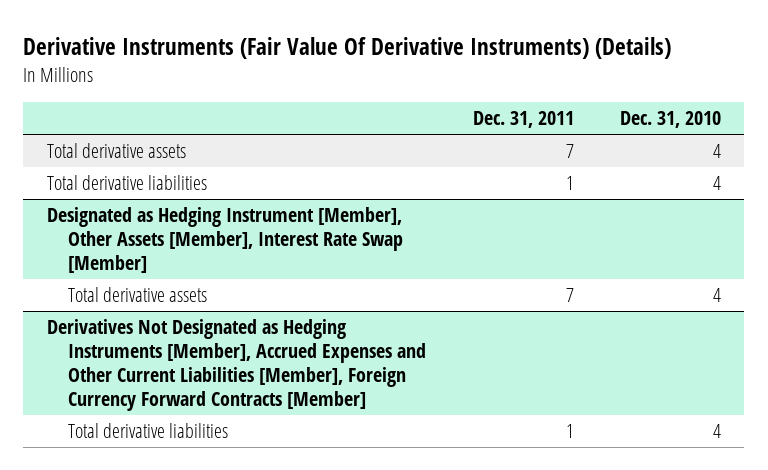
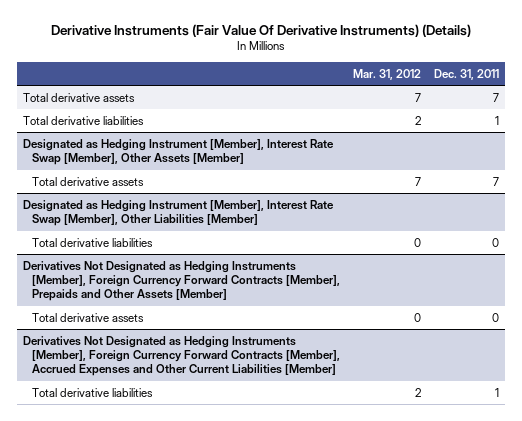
- | Dec. 31, 2011 | Dec. 31, 2010
+ | Mar. 31, 2012 | Dec. 31, 2011
- Designated as Hedging Instrument [Member], Other Assets [Member], Interest Rate Swap [Member]
+ Designated as Hedging Instrument [Member], Interest Rate Swap [Member], Other Assets [Member]
- Derivatives Not Designated as Hedging Instruments [Member], Accrued Expenses and Other Current Liabilities [Member], Foreign Currency Forward Contracts [Member]
+ Designated as Hedging Instrument [Member], Interest Rate Swap [Member], Other Liabilities [Member]
+ Total derivative liabilities | 0 | 0
+ Derivatives Not Designated as Hedging Instruments [Member], Foreign Currency Forward Contracts [Member], Prepaids and Other Assets [Member]
+ Total derivative assets | 0 | 0
+ Derivatives Not Designated as Hedging Instruments [Member], Foreign Currency Forward Contracts [Member], Accrued Expenses and Other Current Liabilities [Member]

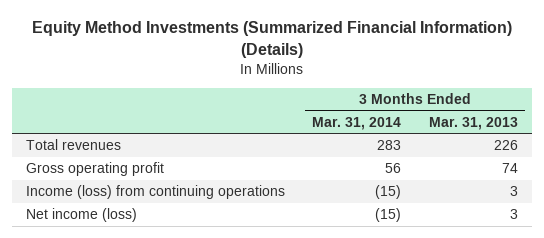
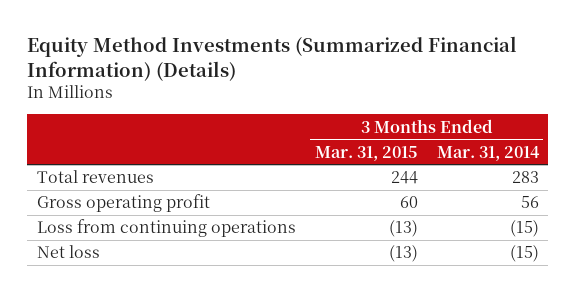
- | 3 Months Ended Mar. 31, 2014 | 3 Months Ended Mar. 31, 2013
+ | 3 Months Ended Mar. 31, 2015 | 3 Months Ended Mar. 31, 2014
- Income (loss) from continuing operations | (15) | 3
- Net income (loss) | (15) | 3
+ Loss from continuing operations | (13) | (15)
+ Net loss | (13) | (15)

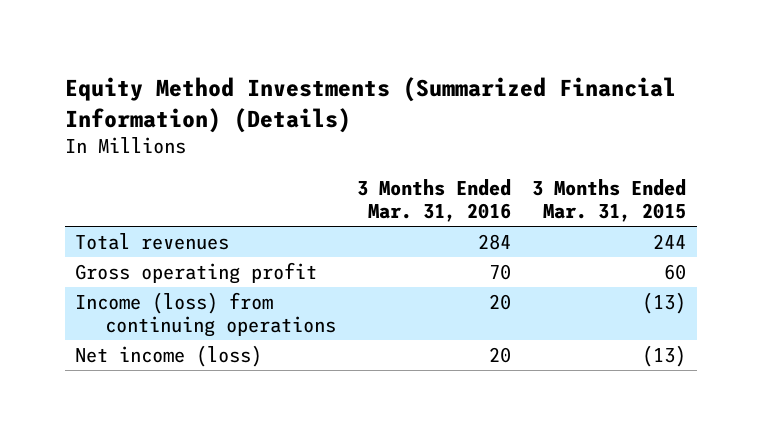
- | 3 Months Ended Mar. 31, 2015 | 3 Months Ended Mar. 31, 2014
+ | 3 Months Ended Mar. 31, 2016 | 3 Months Ended Mar. 31, 2015
- Loss from continuing operations | (13) | (15)
- Net loss | (13) | (15)
+ Income (loss) from continuing operations | 20 | (13)
+ Net income (loss) | 20 | (13)

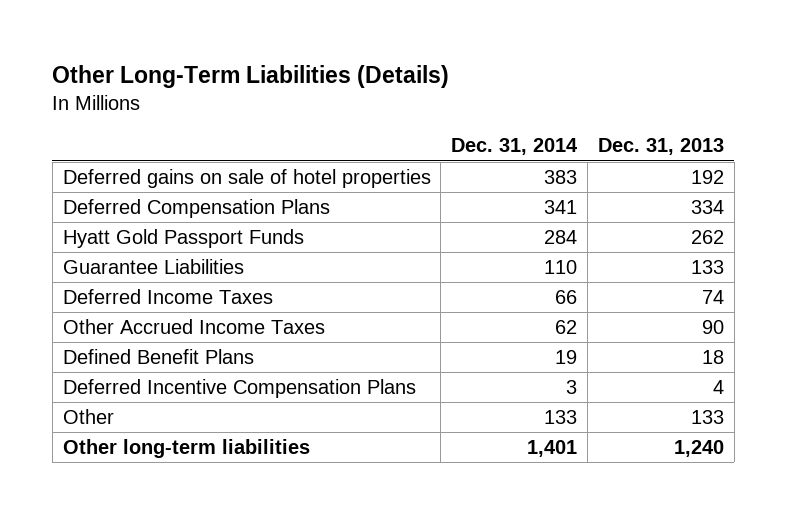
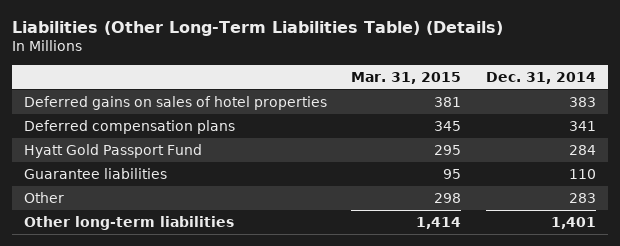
- Other Long-Term Liabilities (Details)
+ Liabilities (Other Long-Term Liabilities Table) (Details)
- | Dec. 31, 2014 | Dec. 31, 2013
+ | Mar. 31, 2015 | Dec. 31, 2014
- Deferred gains on sale of hotel properties | 383 | 192
- Deferred Compensation Plans | 341 | 334
- Hyatt Gold Passport Funds | 284 | 262
- Guarantee Liabilities | 110 | 133
- Deferred Income Taxes | 66 | 74
- Other Accrued Income Taxes | 62 | 90
- Defined Benefit Plans | 19 | 18
- Deferred Incentive Compensation Plans | 3 | 4
- Other | 133 | 133
+ Deferred gains on sales of hotel properties | 381 | 383
+ Deferred compensation plans | 345 | 341
+ Hyatt Gold Passport Fund | 295 | 284
+ Guarantee liabilities | 95 | 110
+ Other | 298 | 283

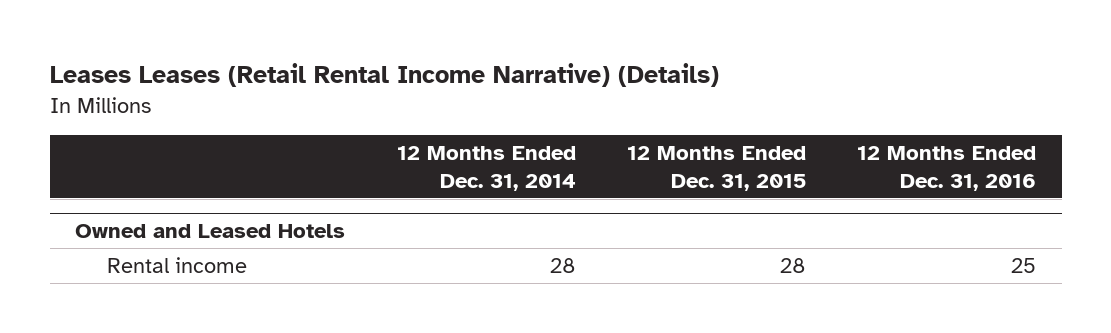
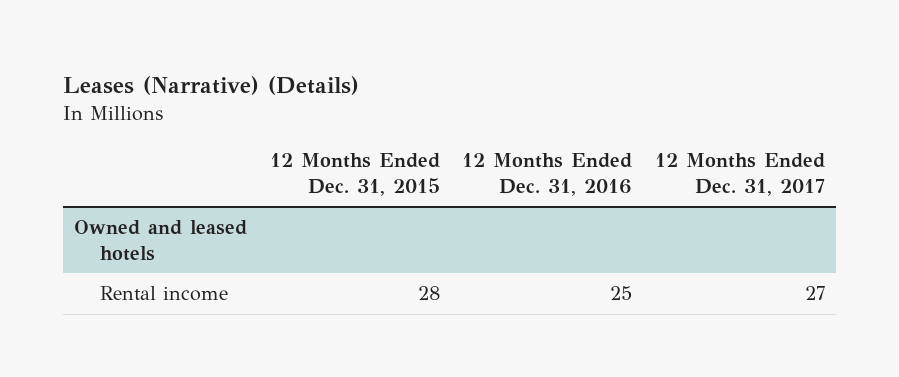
- Leases Leases (Retail Rental Income Narrative) (Details)
+ Leases (Narrative) (Details)
- | 12 Months Ended Dec. 31, 2014 | 12 Months Ended Dec. 31, 2015 | 12 Months Ended Dec. 31, 2016
+ | 12 Months Ended Dec. 31, 2015 | 12 Months Ended Dec. 31, 2016 | 12 Months Ended Dec. 31, 2017
- Owned and Leased Hotels
+ Owned and leased hotels

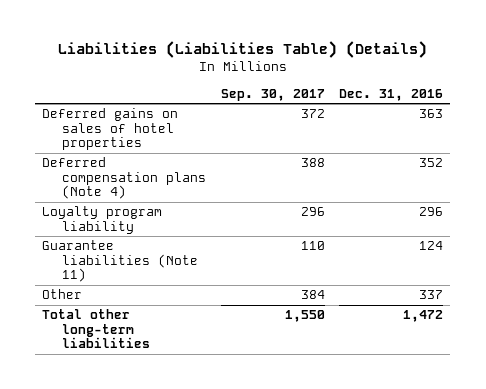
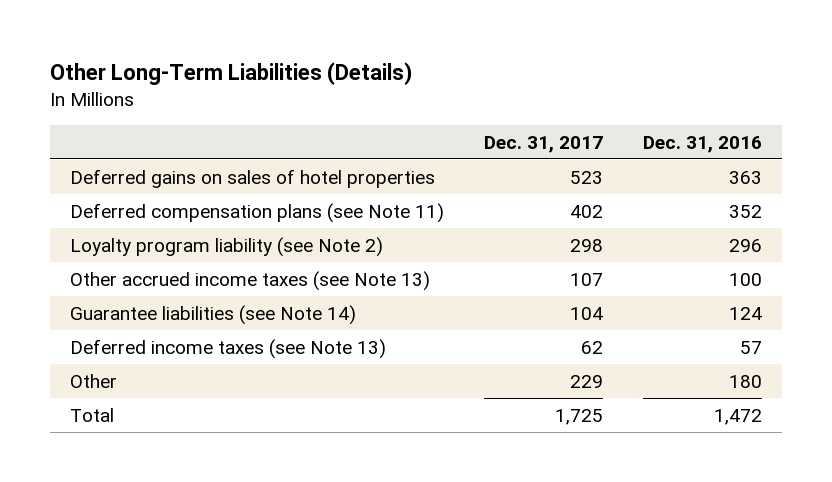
- Liabilities (Liabilities Table) (Details)
+ Other Long-Term Liabilities (Details)
- | Sep. 30, 2017 | Dec. 31, 2016
+ | Dec. 31, 2017 | Dec. 31, 2016
- Deferred compensation plans (Note 4) | 388 | 352
- Loyalty program liability | 296 | 296
- Guarantee liabilities (Note 11) | 110 | 124
- Other | 384 | 337
- Total other long-term liabilities | 1,550 | 1,472
+ Deferred compensation plans (see Note 11) | 402 | 352
+ Loyalty program liability (see Note 2) | 298 | 296
+ Other accrued income taxes (see Note 13) | 107 | 100
+ Guarantee liabilities (see Note 14) | 104 | 124
+ Deferred income taxes (see Note 13) | 62 | 57
+ Other | 229 | 180
+ Total | 1,725 | 1,472

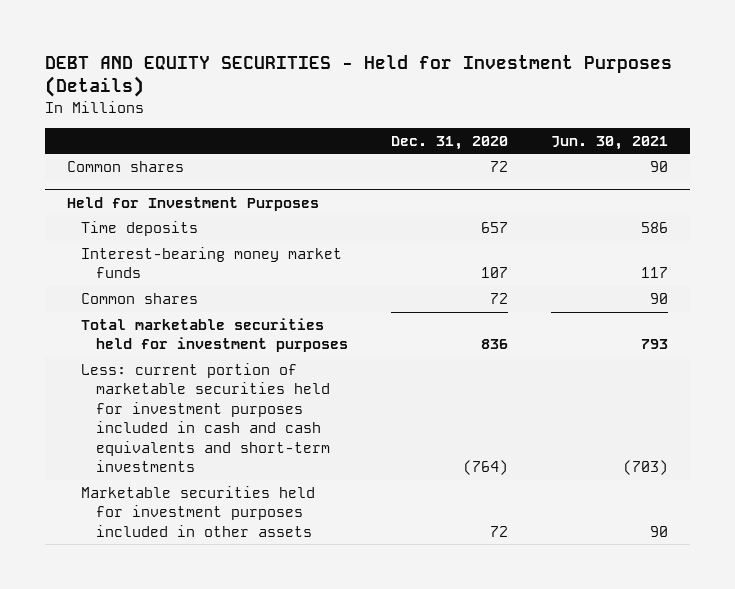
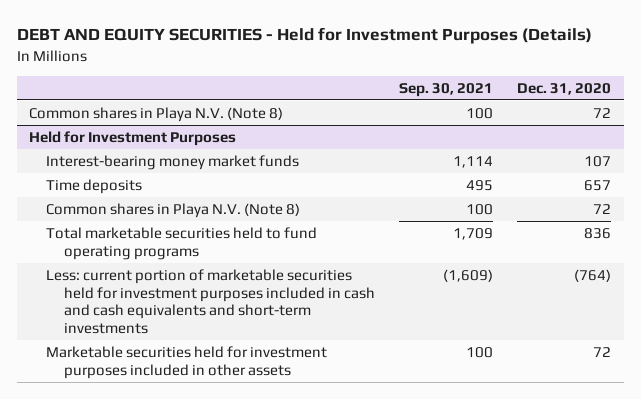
- | Dec. 31, 2020 | Jun. 30, 2021
+ | Sep. 30, 2021 | Dec. 31, 2020
- Common shares | 72 | 90
+ Common shares in Playa N.V. (Note 8) | 100 | 72
@ Held for Investment Purposes
- Common shares | 72 | 90
- Total marketable securities held for investment purposes | 836 | 793
moved down: Time deposits | 495 | 657
+ Common shares in Playa N.V. (Note 8) | 100 | 72
+ Total marketable securities held to fund operating programs | 1,709 | 836

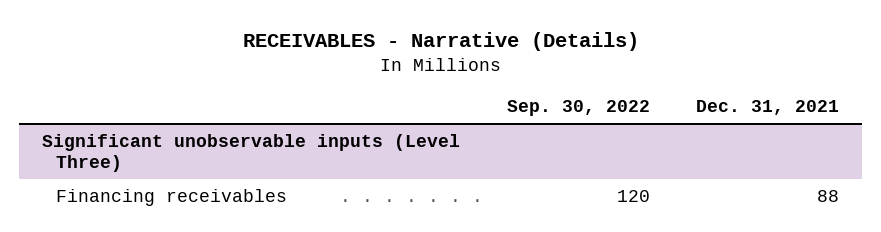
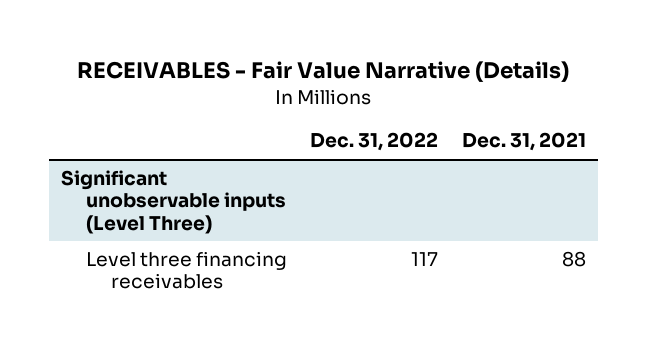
- RECEIVABLES - Narrative (Details)
+ RECEIVABLES - Fair Value Narrative (Details)
- | Sep. 30, 2022 | Dec. 31, 2021
+ | Dec. 31, 2022 | Dec. 31, 2021
@ Significant unobservable inputs (Level Three)
- Financing receivables | 120 | 88
+ Level three financing receivables | 117 | 88

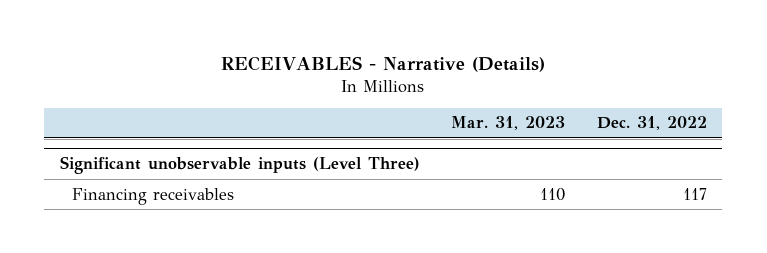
- RECEIVABLES - Fair Value Narrative (Details)
+ RECEIVABLES - Narrative (Details)
- | Dec. 31, 2022 | Dec. 31, 2021
+ | Mar. 31, 2023 | Dec. 31, 2022
@ Significant unobservable inputs (Level Three)
- Level three financing receivables | 117 | 88
+ Financing receivables | 110 | 117

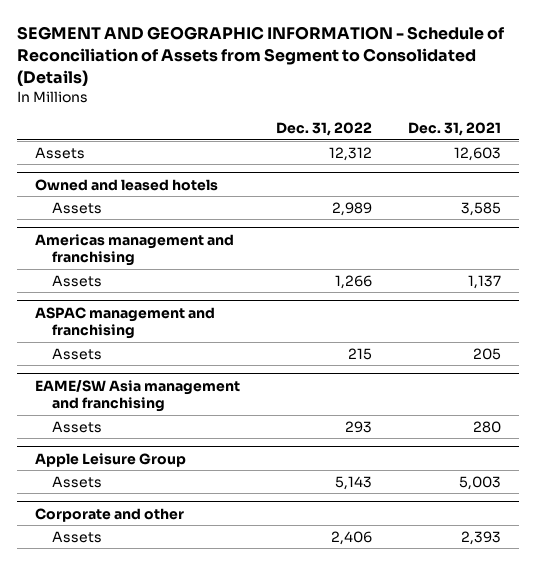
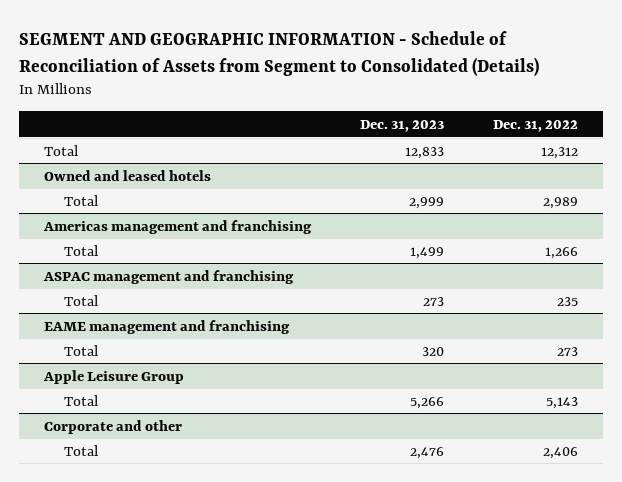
- | Dec. 31, 2022 | Dec. 31, 2021
+ | Dec. 31, 2023 | Dec. 31, 2022
- Assets | 12,312 | 12,603
+ Total | 12,833 | 12,312
@ Owned and leased hotels
- Assets | 2,989 | 3,585
+ Total | 2,999 | 2,989
@ Americas management and franchising
- Assets | 1,266 | 1,137
+ Total | 1,499 | 1,266
@ ASPAC management and franchising
- Assets | 215 | 205
- EAME/SW Asia management and franchising
- Assets | 293 | 280
@ ASPAC management and franchising
+ Total | 273 | 235
+ EAME management and franchising
+ Total | 320 | 273
@ Apple Leisure Group
- Assets | 5,143 | 5,003
+ Total | 5,266 | 5,143
@ Corporate and other
- Assets | 2,406 | 2,393
+ Total | 2,476 | 2,406

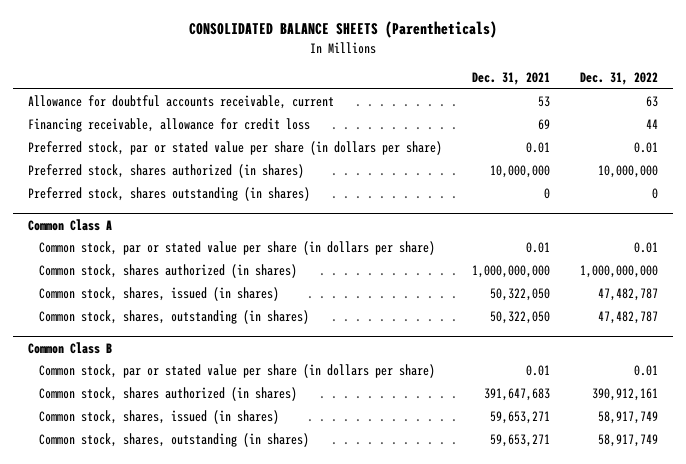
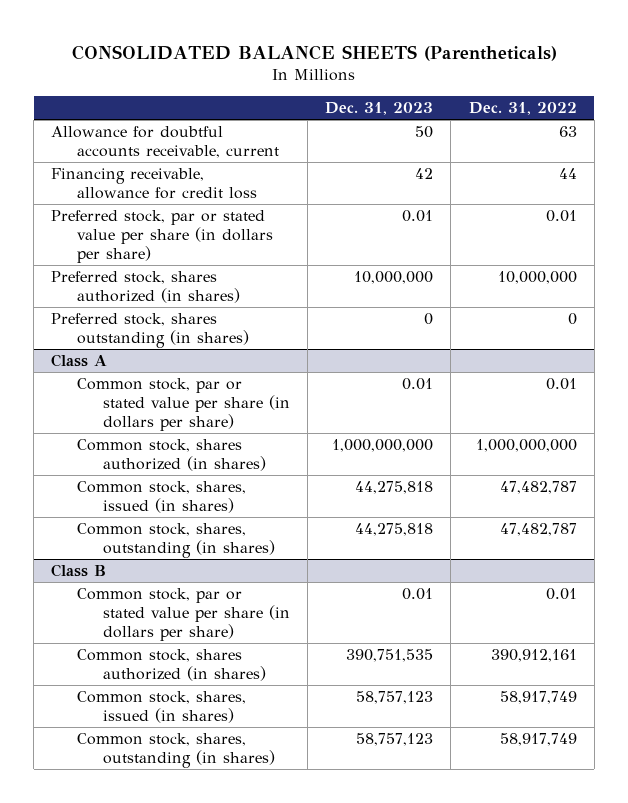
- | Dec. 31, 2021 | Dec. 31, 2022
+ | Dec. 31, 2023 | Dec. 31, 2022
- Common Class A
+ Class A
- Common Class B
+ Class B

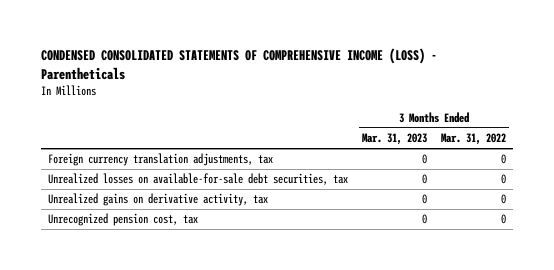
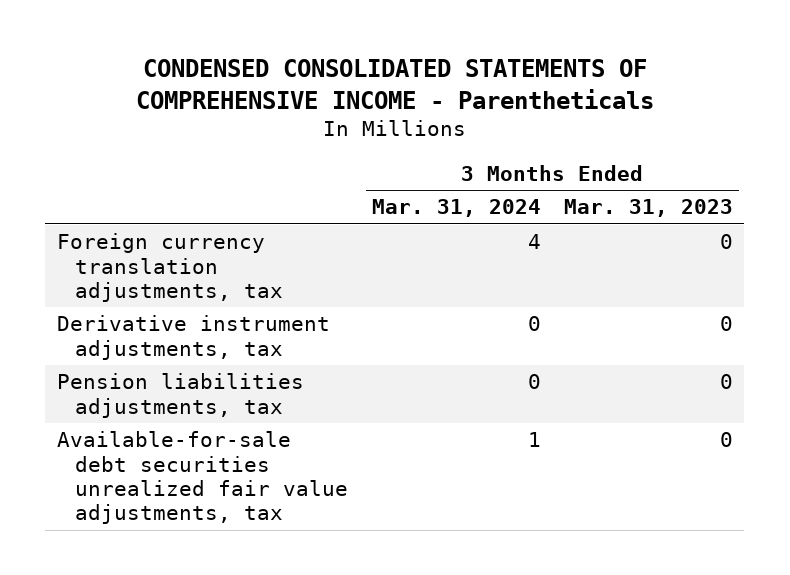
- CONDENSED CONSOLIDATED STATEMENTS OF COMPREHENSIVE INCOME (LOSS) - Parentheticals
+ CONDENSED CONSOLIDATED STATEMENTS OF COMPREHENSIVE INCOME - Parentheticals
- | 3 Months Ended Mar. 31, 2023 | 3 Months Ended Mar. 31, 2022
+ | 3 Months Ended Mar. 31, 2024 | 3 Months Ended Mar. 31, 2023
- Unrealized losses on available-for-sale debt securities, tax | 0 | 0
- Unrealized gains on derivative activity, tax | 0 | 0
- Unrecognized pension cost, tax | 0 | 0
+ Derivative instrument adjustments, tax | 0 | 0
+ Pension liabilities adjustments, tax | 0 | 0
+ Available-for-sale debt securities unrealized fair value adjustments, tax | 1 | 0

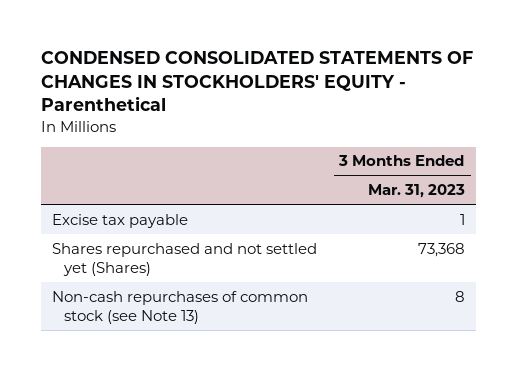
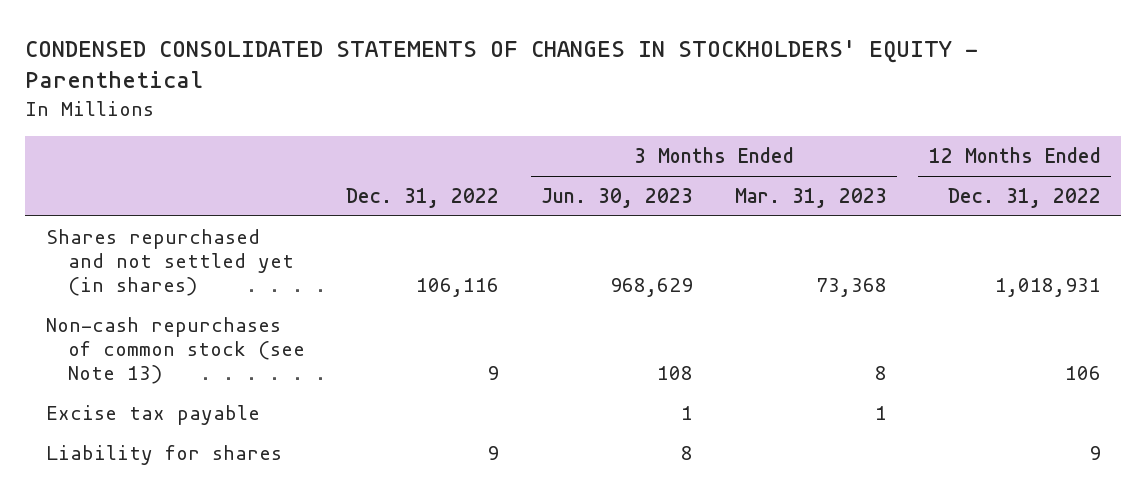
- | 3 Months Ended Mar. 31, 2023
+ | Dec. 31, 2022 | 3 Months Ended Jun. 30, 2023 | 3 Months Ended Mar. 31, 2023 | 12 Months Ended Dec. 31, 2022
- Shares repurchased and not settled yet (Shares) | 73,368
+ Shares repurchased and not settled yet (in shares) | 106,116 | 968,629 | 73,368 | 1,018,931
moved down: Excise tax payable | | 1 | 1 |
+ Liability for shares | 9 | 8 | | 9

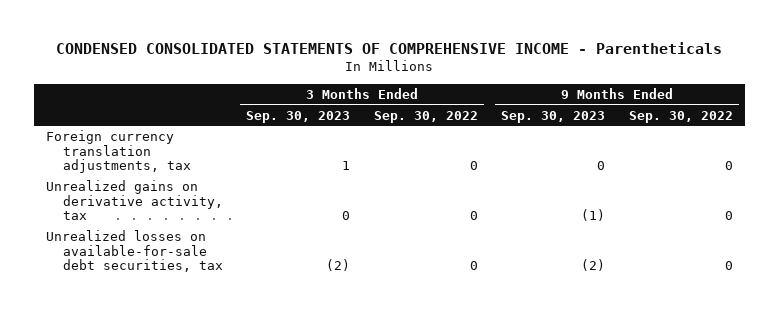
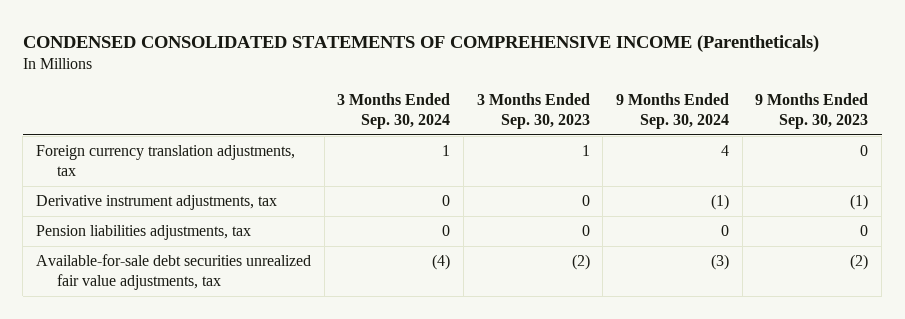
- CONDENSED CONSOLIDATED STATEMENTS OF COMPREHENSIVE INCOME - Parentheticals
+ CONDENSED CONSOLIDATED STATEMENTS OF COMPREHENSIVE INCOME (Parentheticals)
- | 3 Months Ended Sep. 30, 2023 | 3 Months Ended Sep. 30, 2022 | 9 Months Ended Sep. 30, 2023 | 9 Months Ended Sep. 30, 2022
+ | 3 Months Ended Sep. 30, 2024 | 3 Months Ended Sep. 30, 2023 | 9 Months Ended Sep. 30, 2024 | 9 Months Ended Sep. 30, 2023
- Unrealized gains on derivative activity, tax | 0 | 0 | (1) | 0
- Unrealized losses on available-for-sale debt securities, tax | (2) | 0 | (2) | 0
+ Derivative instrument adjustments, tax | 0 | 0 | (1) | (1)
+ Pension liabilities adjustments, tax | 0 | 0 | 0 | 0
+ Available-for-sale debt securities unrealized fair value adjustments, tax | (4) | (2) | (3) | (2)

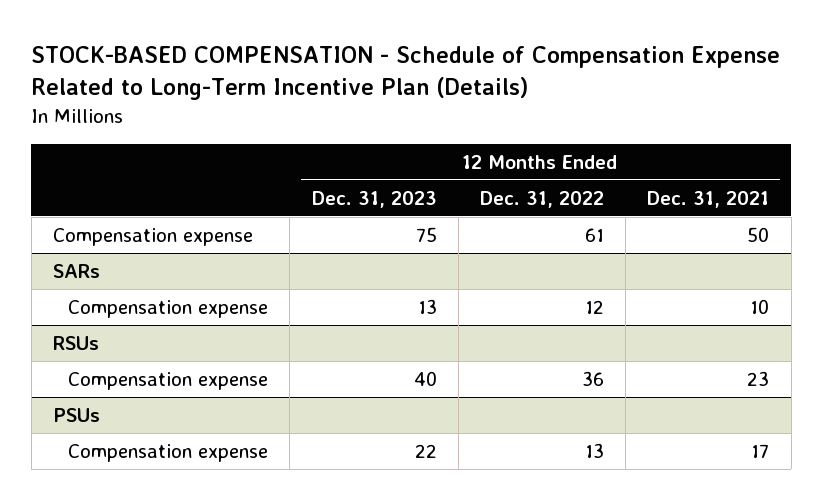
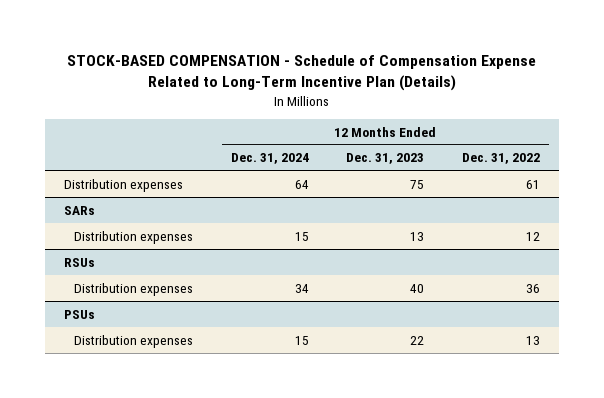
- | 12 Months Ended Dec. 31, 2023 | 12 Months Ended Dec. 31, 2022 | 12 Months Ended Dec. 31, 2021
+ | 12 Months Ended Dec. 31, 2024 | 12 Months Ended Dec. 31, 2023 | 12 Months Ended Dec. 31, 2022
- Compensation expense | 75 | 61 | 50
+ Distribution expenses | 64 | 75 | 61
@ SARs
- Compensation expense | 13 | 12 | 10
+ Distribution expenses | 15 | 13 | 12
@ RSUs
- Compensation expense | 40 | 36 | 23
+ Distribution expenses | 34 | 40 | 36
@ PSUs
- Compensation expense | 22 | 13 | 17
+ Distribution expenses | 15 | 22 | 13

